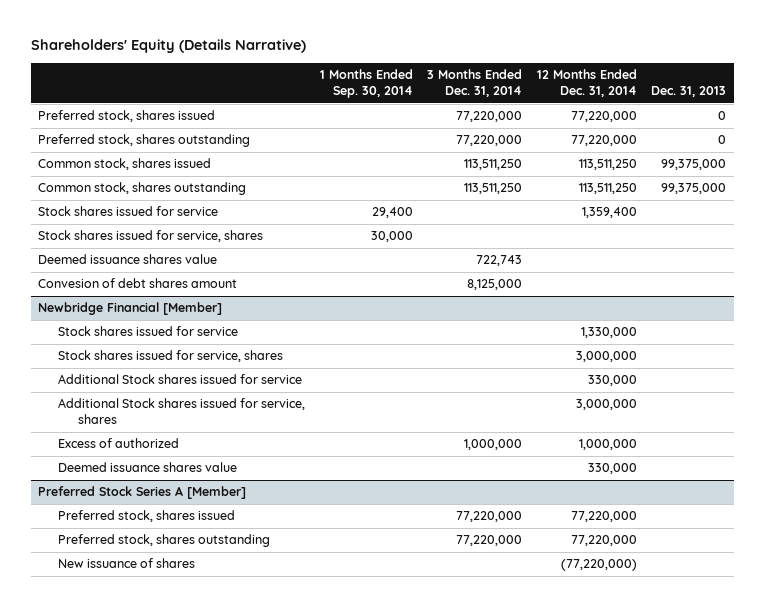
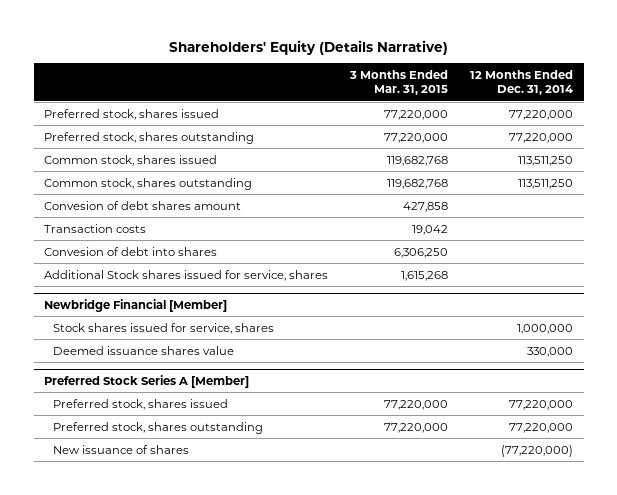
- | 1 Months Ended Sep. 30, 2014 | 3 Months Ended Dec. 31, 2014 | 12 Months Ended Dec. 31, 2014 | Dec. 31, 2013
+ | 3 Months Ended Mar. 31, 2015 | 12 Months Ended Dec. 31, 2014
- Stock shares issued for service | 29,400 | | 1,359,400 |
- Stock shares issued for service, shares | 30,000 | | |
- Deemed issuance shares value | | 722,743 | |
+ Transaction costs | 19,042 |
+ Convesion of debt into shares | 6,306,250 |
+ Additional Stock shares issued for service, shares | 1,615,268 |
@ Newbridge Financial [Member]
- Stock shares issued for service | | | 1,330,000 |
- Stock shares issued for service, shares | | | 3,000,000 |
- Additional Stock shares issued for service | | | 330,000 |
- Additional Stock shares issued for service, shares | | | 3,000,000 |
- Excess of authorized | | 1,000,000 | 1,000,000 |
+ Stock shares issued for service, shares | | 1,000,000

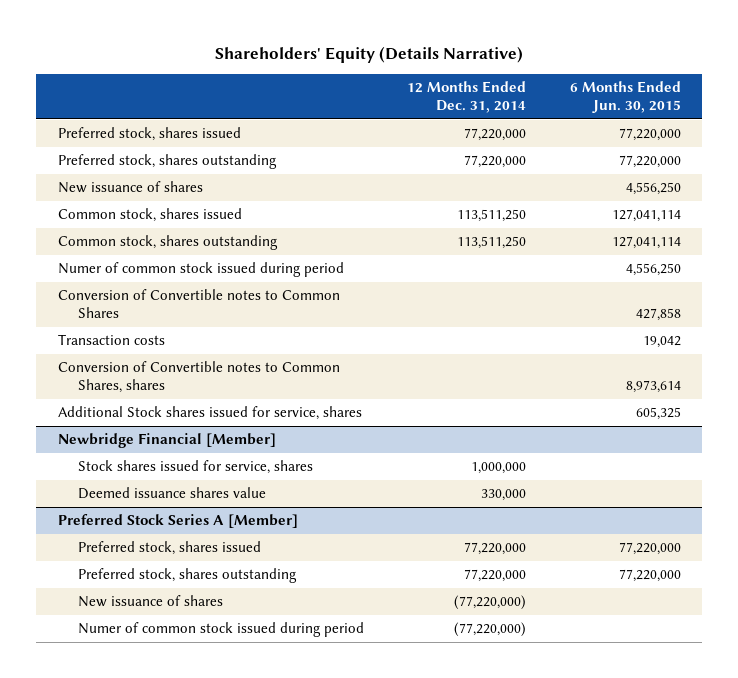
- | 3 Months Ended Mar. 31, 2015 | 12 Months Ended Dec. 31, 2014
+ | 12 Months Ended Dec. 31, 2014 | 6 Months Ended Jun. 30, 2015
+ New issuance of shares | | 4,556,250
- Convesion of debt shares amount | 427,858 |
+ Numer of common stock issued during period | | 4,556,250
+ Conversion of Convertible notes to Common Shares | | 427,858
- Convesion of debt into shares | 6,306,250 |
+ Conversion of Convertible notes to Common Shares, shares | | 8,973,614
@ Preferred Stock Series A [Member]
+ Numer of common stock issued during period | (77,220,000) |

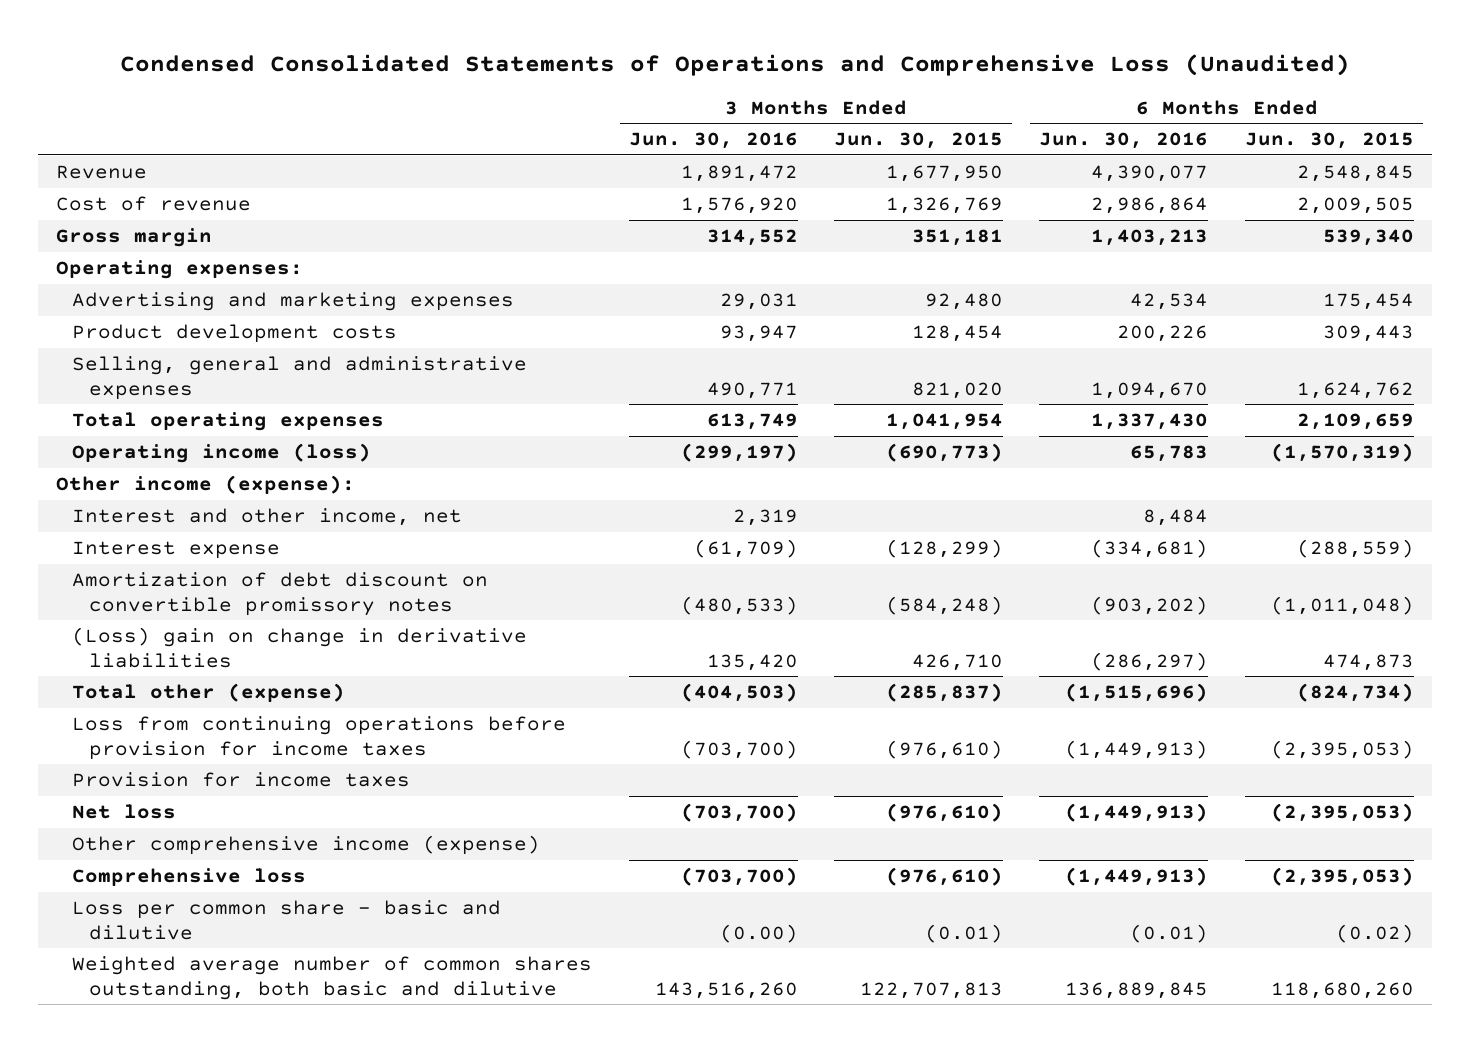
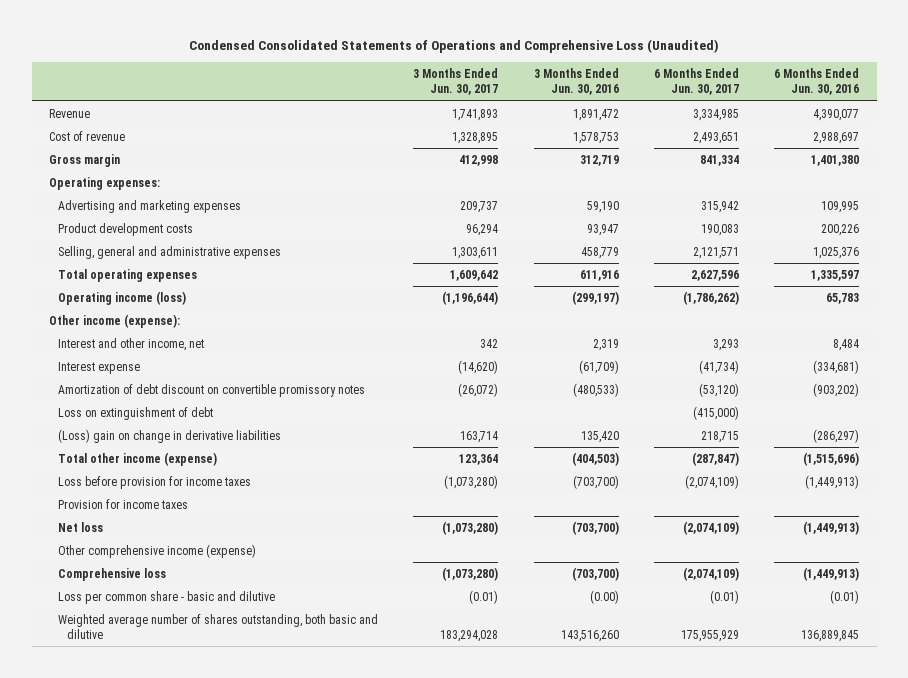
- | 3 Months Ended Jun. 30, 2016 | 3 Months Ended Jun. 30, 2015 | 6 Months Ended Jun. 30, 2016 | 6 Months Ended Jun. 30, 2015
+ | 3 Months Ended Jun. 30, 2017 | 3 Months Ended Jun. 30, 2016 | 6 Months Ended Jun. 30, 2017 | 6 Months Ended Jun. 30, 2016
- Cost of revenue | 1,576,920 | 1,326,769 | 2,986,864 | 2,009,505
- Gross margin | 314,552 | 351,181 | 1,403,213 | 539,340
+ Cost of revenue | 1,328,895 | 1,578,753 | 2,493,651 | 2,988,697
+ Gross margin | 412,998 | 312,719 | 841,334 | 1,401,380
- Advertising and marketing expenses | 29,031 | 92,480 | 42,534 | 175,454
+ Advertising and marketing expenses | 209,737 | 59,190 | 315,942 | 109,995
- Selling, general and administrative expenses | 490,771 | 821,020 | 1,094,670 | 1,624,762
- Total operating expenses | 613,749 | 1,041,954 | 1,337,430 | 2,109,659
+ Selling, general and administrative expenses | 1,303,611 | 458,779 | 2,121,571 | 1,025,376
+ Total operating expenses | 1,609,642 | 611,916 | 2,627,596 | 1,335,597
+ Loss on extinguishment of debt | | | (415,000) |
- Total other (expense) | (404,503) | (285,837) | (1,515,696) | (824,734)
- Loss from continuing operations before provision for income taxes | (703,700) | (976,610) | (1,449,913) | (2,395,053)
+ Total other income (expense) | 123,364 | (404,503) | (287,847) | (1,515,696)
+ Loss before provision for income taxes | (1,073,280) | (703,700) | (2,074,109) | (1,449,913)
- Weighted average number of common shares outstanding, both basic and dilutive | 143,516,260 | 122,707,813 | 136,889,845 | 118,680,260
+ Weighted average number of shares outstanding, both basic and dilutive | 183,294,028 | 143,516,260 | 175,955,929 | 136,889,845

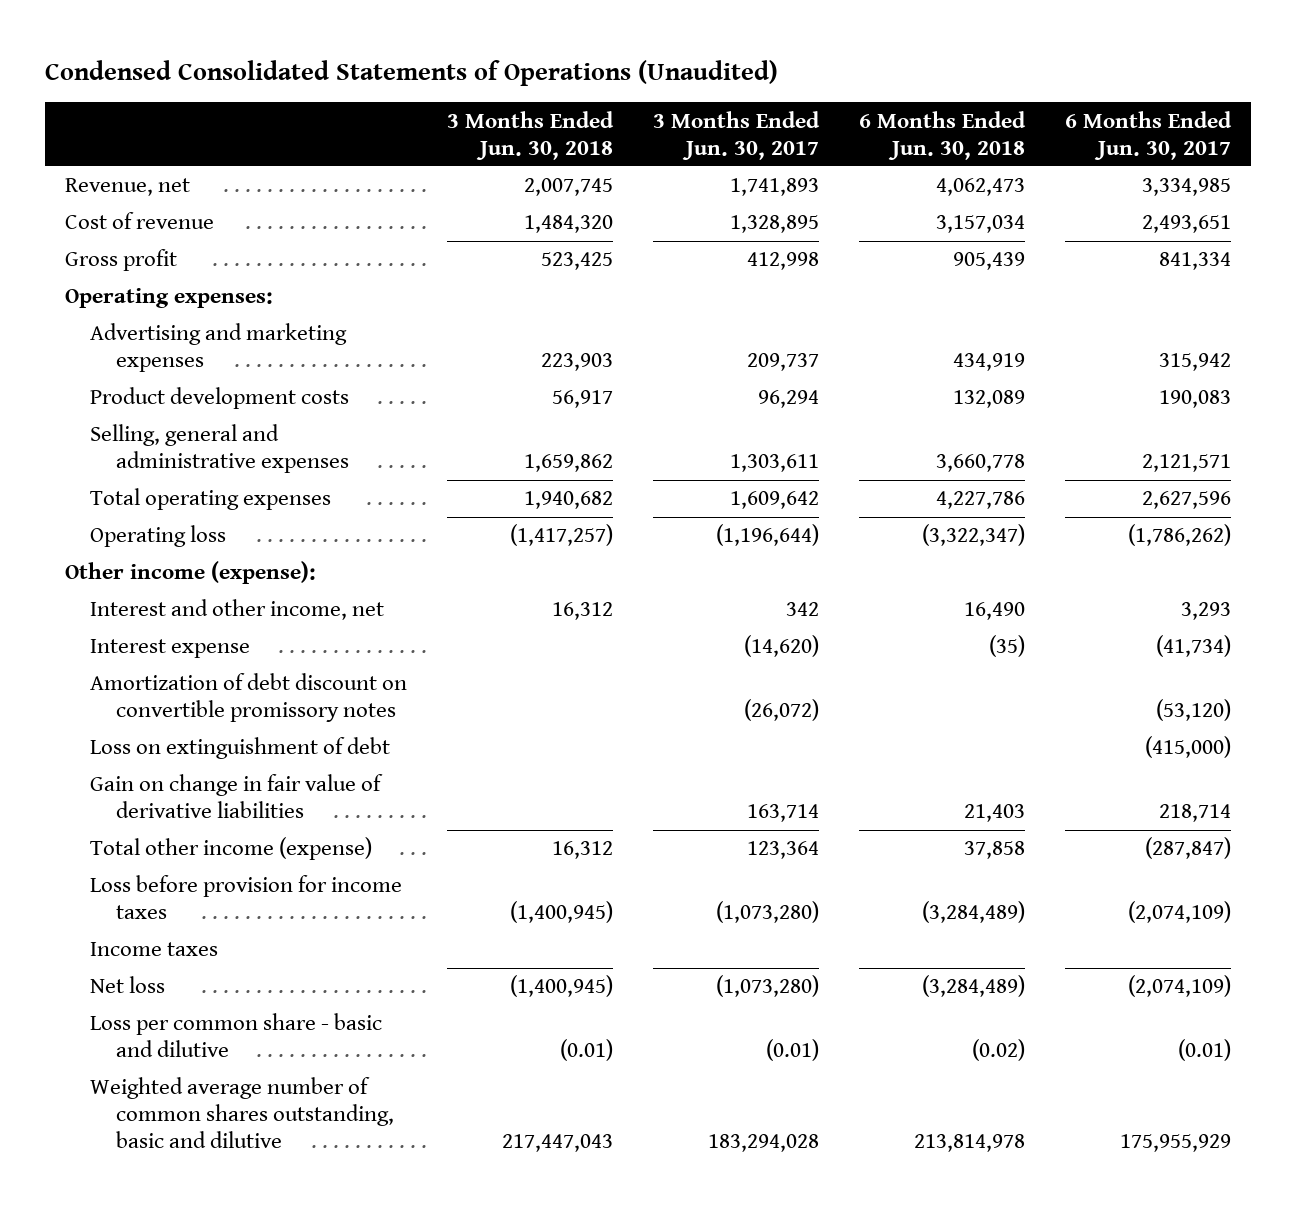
- Condensed Consolidated Statements of Operations and Comprehensive Loss (Unaudited)
+ Condensed Consolidated Statements of Operations (Unaudited)
- | 3 Months Ended Jun. 30, 2017 | 3 Months Ended Jun. 30, 2016 | 6 Months Ended Jun. 30, 2017 | 6 Months Ended Jun. 30, 2016
+ | 3 Months Ended Jun. 30, 2018 | 3 Months Ended Jun. 30, 2017 | 6 Months Ended Jun. 30, 2018 | 6 Months Ended Jun. 30, 2017
- Revenue | 1,741,893 | 1,891,472 | 3,334,985 | 4,390,077
+ Revenue, net | 2,007,745 | 1,741,893 | 4,062,473 | 3,334,985
- Gross margin | 412,998 | 312,719 | 841,334 | 1,401,380
+ Gross profit | 523,425 | 412,998 | 905,439 | 841,334
- Operating income (loss) | (1,196,644) | (299,197) | (1,786,262) | 65,783
+ Operating loss | (1,417,257) | (1,196,644) | (3,322,347) | (1,786,262)
- (Loss) gain on change in derivative liabilities | 163,714 | 135,420 | 218,715 | (286,297)
+ Gain on change in fair value of derivative liabilities | | 163,714 | 21,403 | 218,714
- Provision for income taxes
+ Income taxes
- Other comprehensive income (expense)
- Comprehensive loss | (1,073,280) | (703,700) | (2,074,109) | (1,449,913)
- Weighted average number of shares outstanding, both basic and dilutive | 183,294,028 | 143,516,260 | 175,955,929 | 136,889,845
+ Weighted average number of common shares outstanding, basic and dilutive | 217,447,043 | 183,294,028 | 213,814,978 | 175,955,929

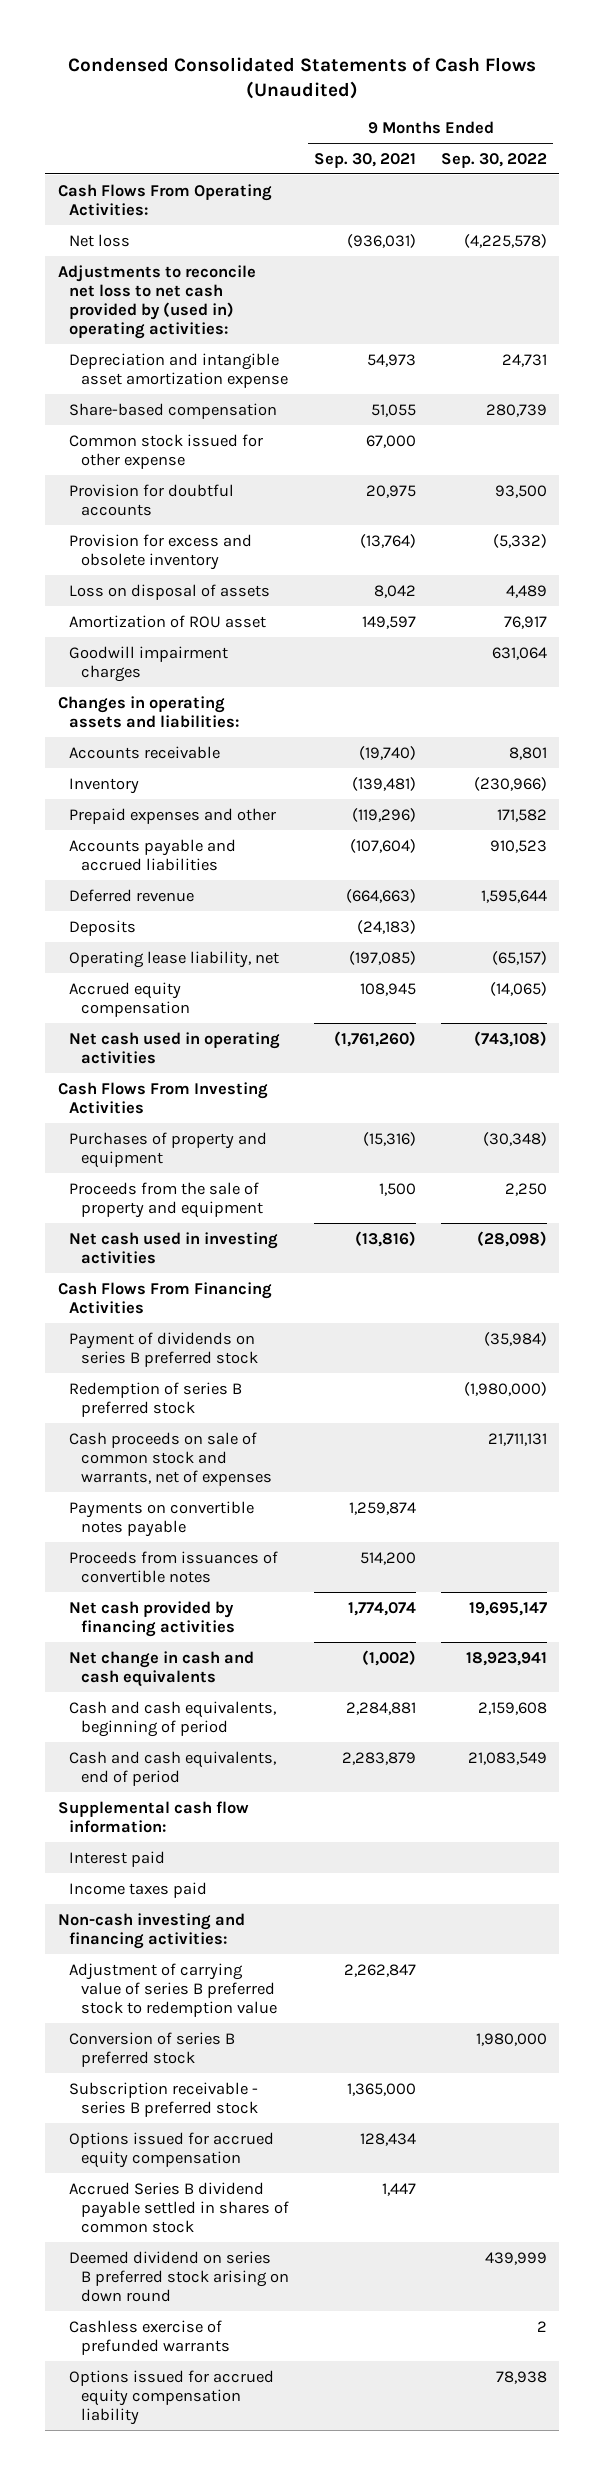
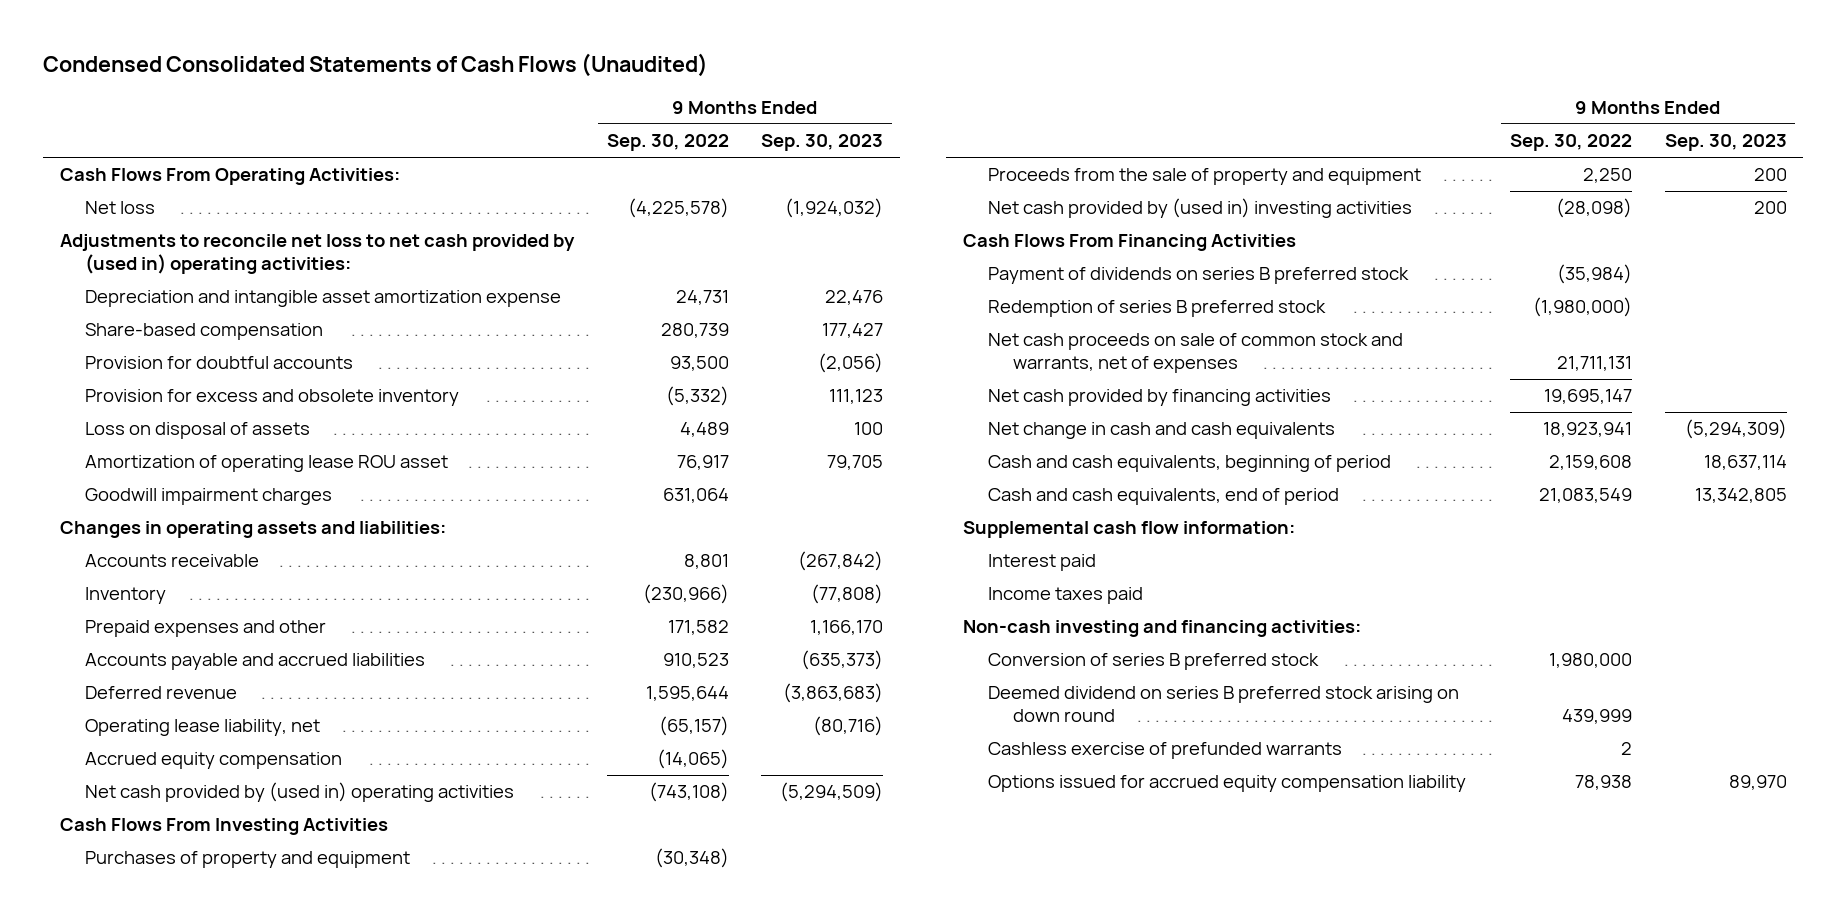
- | 9 Months Ended Sep. 30, 2021 | 9 Months Ended Sep. 30, 2022
+ | 9 Months Ended Sep. 30, 2022 | 9 Months Ended Sep. 30, 2023
- Common stock issued for other expense | 67,000 |
- Amortization of ROU asset | 149,597 | 76,917
+ Amortization of operating lease ROU asset | 76,917 | 79,705
- Deposits | (24,183) |
- Net cash used in operating activities | (1,761,260) | (743,108)
+ Net cash provided by (used in) operating activities | (743,108) | (5,294,509)
- Net cash used in investing activities | (13,816) | (28,098)
+ Net cash provided by (used in) investing activities | (28,098) | 200
- Cash proceeds on sale of common stock and warrants, net of expenses | | 21,711,131
- Payments on convertible notes payable | 1,259,874 |
- Proceeds from issuances of convertible notes | 514,200 |
+ Net cash proceeds on sale of common stock and warrants, net of expenses | 21,711,131 |
- Adjustment of carrying value of series B preferred stock to redemption value | 2,262,847 |
- Subscription receivable - series B preferred stock | 1,365,000 |
- Options issued for accrued equity compensation | 128,434 |
- Accrued Series B dividend payable settled in shares of common stock | 1,447 |

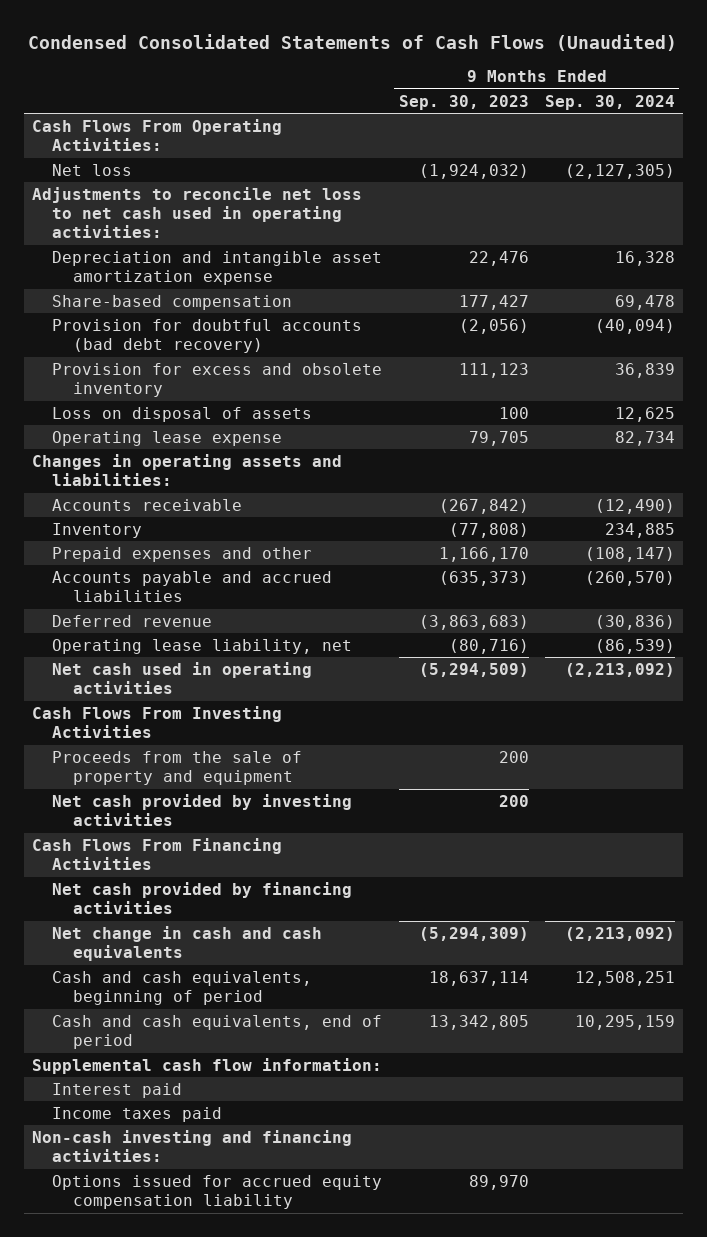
- | 9 Months Ended Sep. 30, 2022 | 9 Months Ended Sep. 30, 2023
+ | 9 Months Ended Sep. 30, 2023 | 9 Months Ended Sep. 30, 2024
- Adjustments to reconcile net loss to net cash provided by (used in) operating activities:
+ Adjustments to reconcile net loss to net cash used in operating activities:
- Provision for doubtful accounts | 93,500 | (2,056)
+ Provision for doubtful accounts (bad debt recovery) | (2,056) | (40,094)
- Amortization of operating lease ROU asset | 76,917 | 79,705
- Goodwill impairment charges | 631,064 |
+ Operating lease expense | 79,705 | 82,734
- Accrued equity compensation | (14,065) |
- Net cash provided by (used in) operating activities | (743,108) | (5,294,509)
+ Net cash used in operating activities | (5,294,509) | (2,213,092)
- Purchases of property and equipment | (30,348) |
- Net cash provided by (used in) investing activities | (28,098) | 200
+ Net cash provided by investing activities | 200 |
- Payment of dividends on series B preferred stock | (35,984) |
- Redemption of series B preferred stock | (1,980,000) |
- Net cash proceeds on sale of common stock and warrants, net of expenses | 21,711,131 |
- Conversion of series B preferred stock | 1,980,000 |
- Deemed dividend on series B preferred stock arising on down round | 439,999 |
- Cashless exercise of prefunded warrants | 2 |

